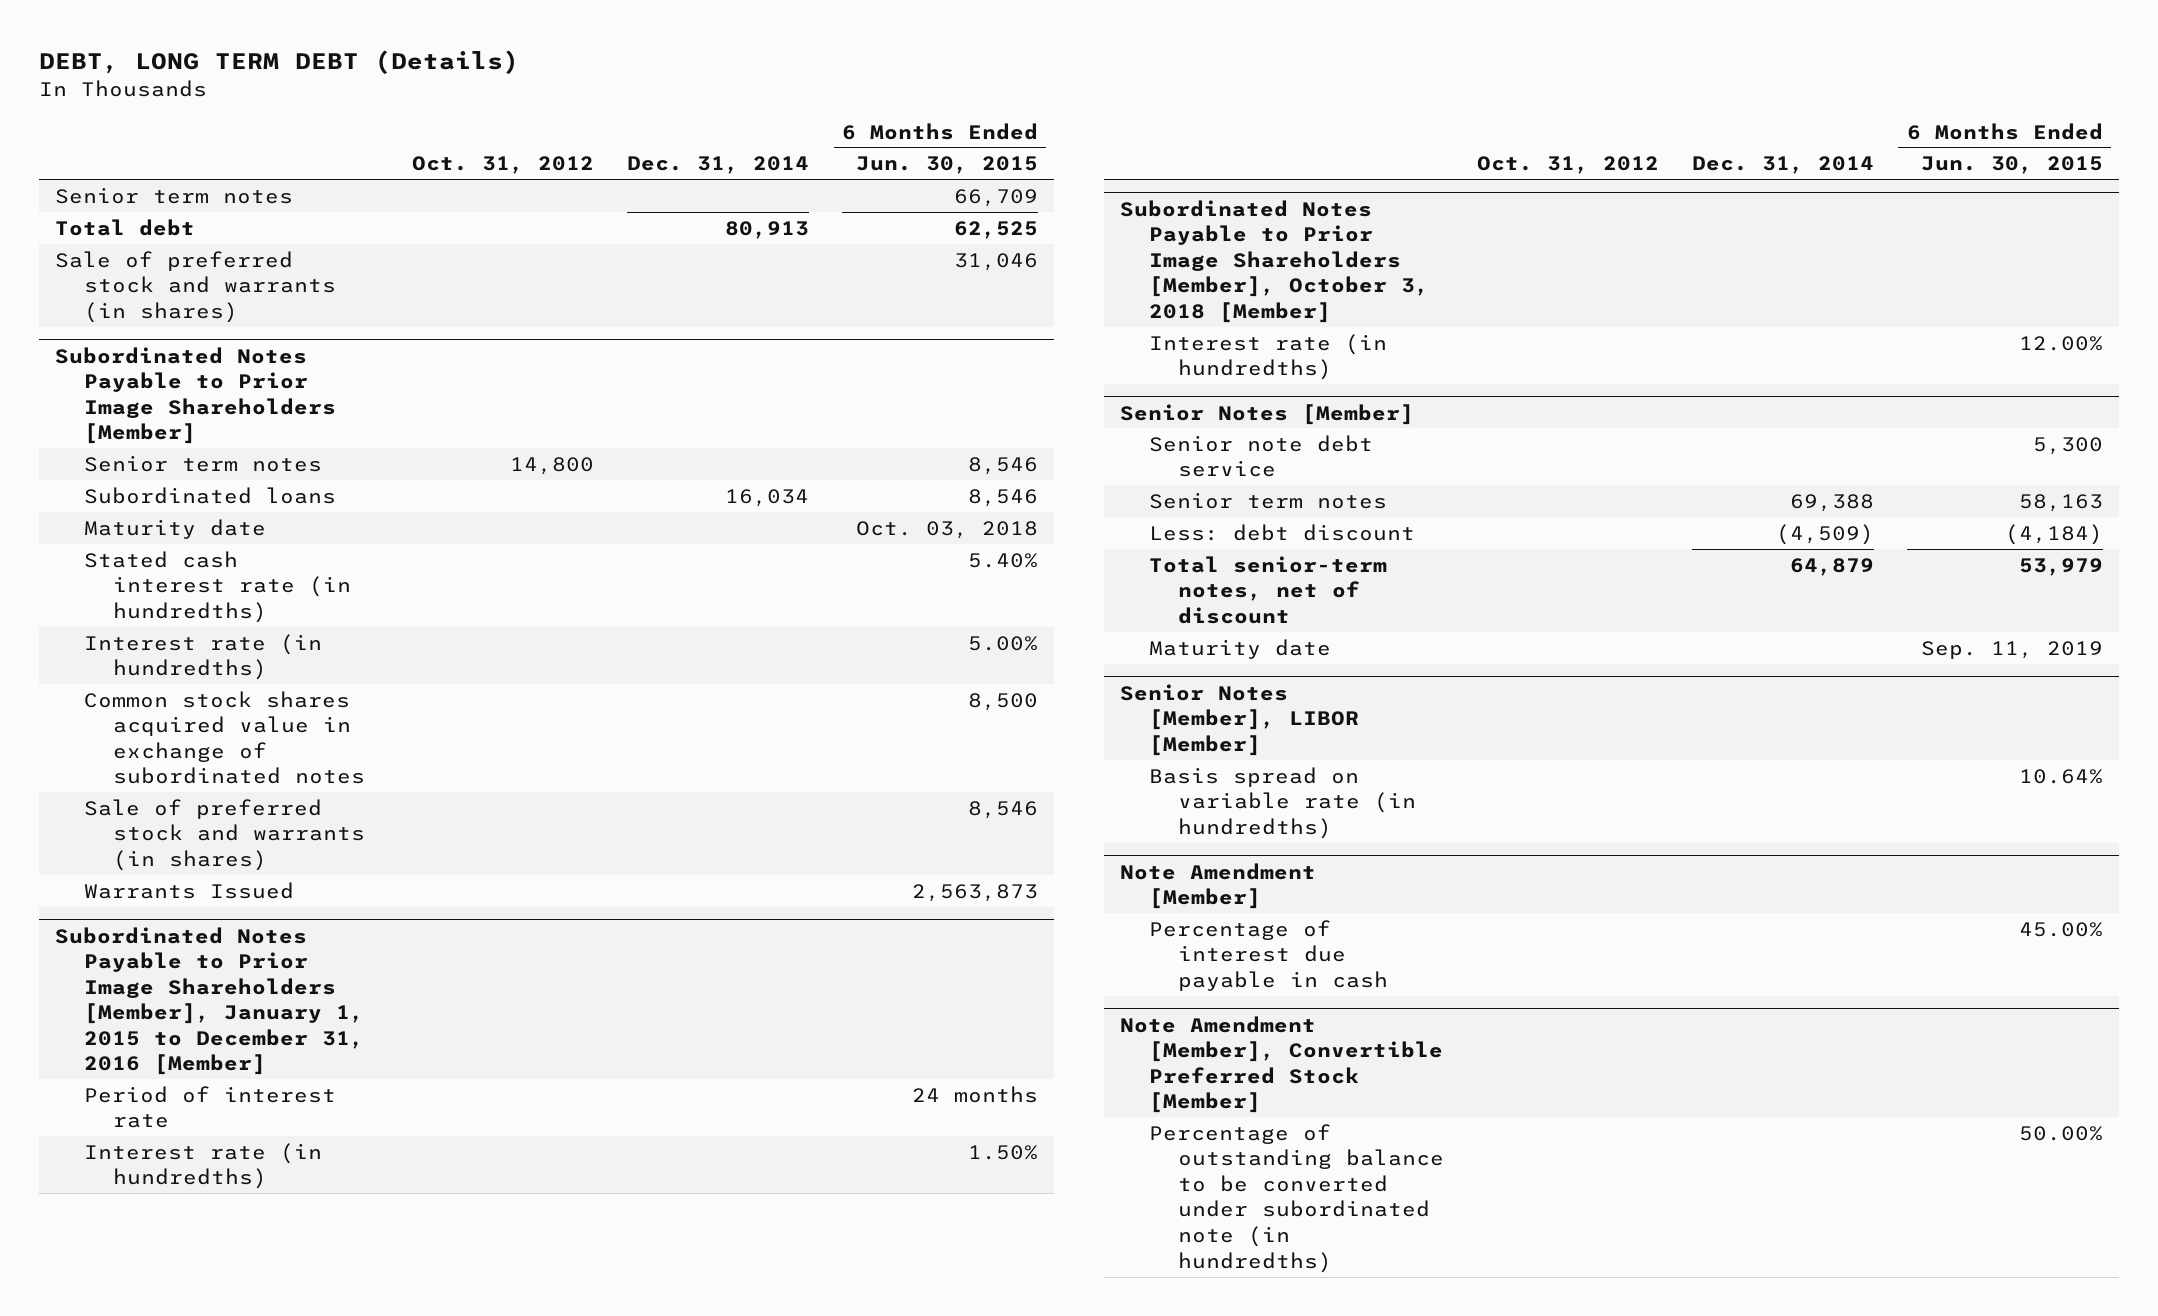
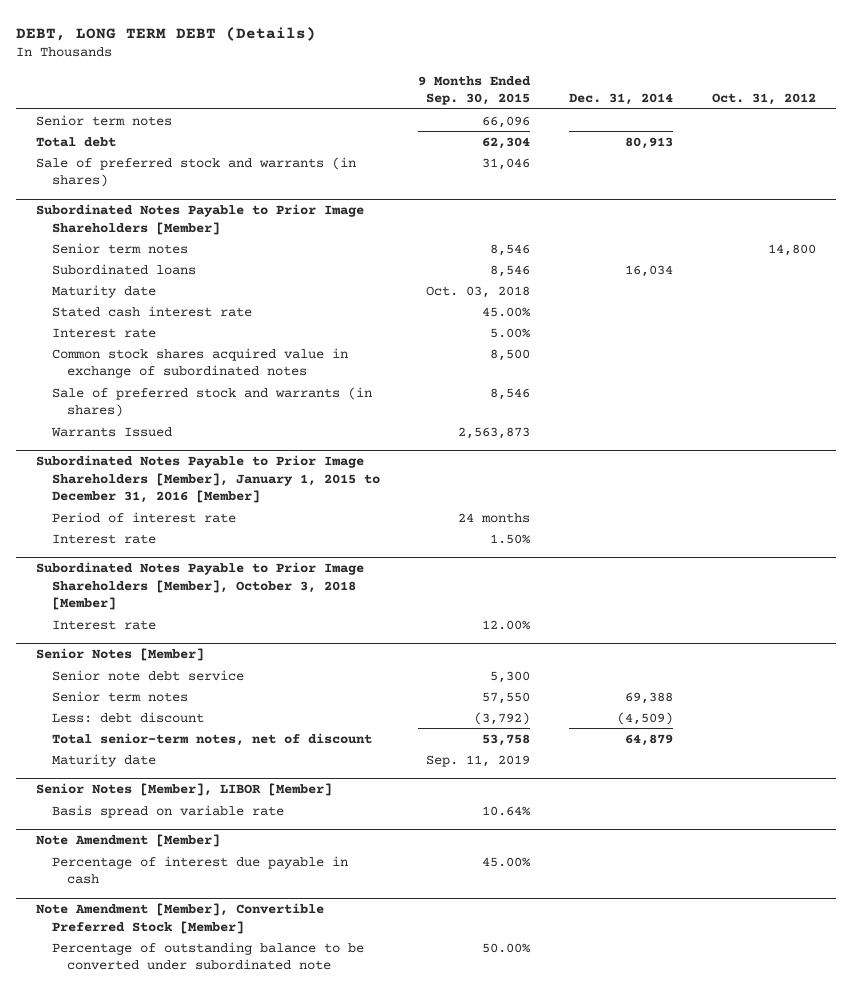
- | Oct. 31, 2012 | Dec. 31, 2014 | 6 Months Ended Jun. 30, 2015
+ | 9 Months Ended Sep. 30, 2015 | Dec. 31, 2014 | Oct. 31, 2012
@ Subordinated Notes Payable to Prior Image Shareholders [Member]
- Stated cash interest rate (in hundredths) | | | 5.40%
- Interest rate (in hundredths) | | | 5.00%
+ Stated cash interest rate | 45.00% | |
+ Interest rate | 5.00% | |
@ Subordinated Notes Payable to Prior Image Shareholders [Member], January 1, 2015 to December 31, 2016 [Member]
- Interest rate (in hundredths) | | | 1.50%
+ Interest rate | 1.50% | |
@ Subordinated Notes Payable to Prior Image Shareholders [Member], October 3, 2018 [Member]
- Interest rate (in hundredths) | | | 12.00%
+ Interest rate | 12.00% | |
@ Senior Notes [Member], LIBOR [Member]
- Basis spread on variable rate (in hundredths) | | | 10.64%
+ Basis spread on variable rate | 10.64% | |
@ Note Amendment [Member], Convertible Preferred Stock [Member]
- Percentage of outstanding balance to be converted under subordinated note (in hundredths) | | | 50.00%
+ Percentage of outstanding balance to be converted under subordinated note | 50.00% | |

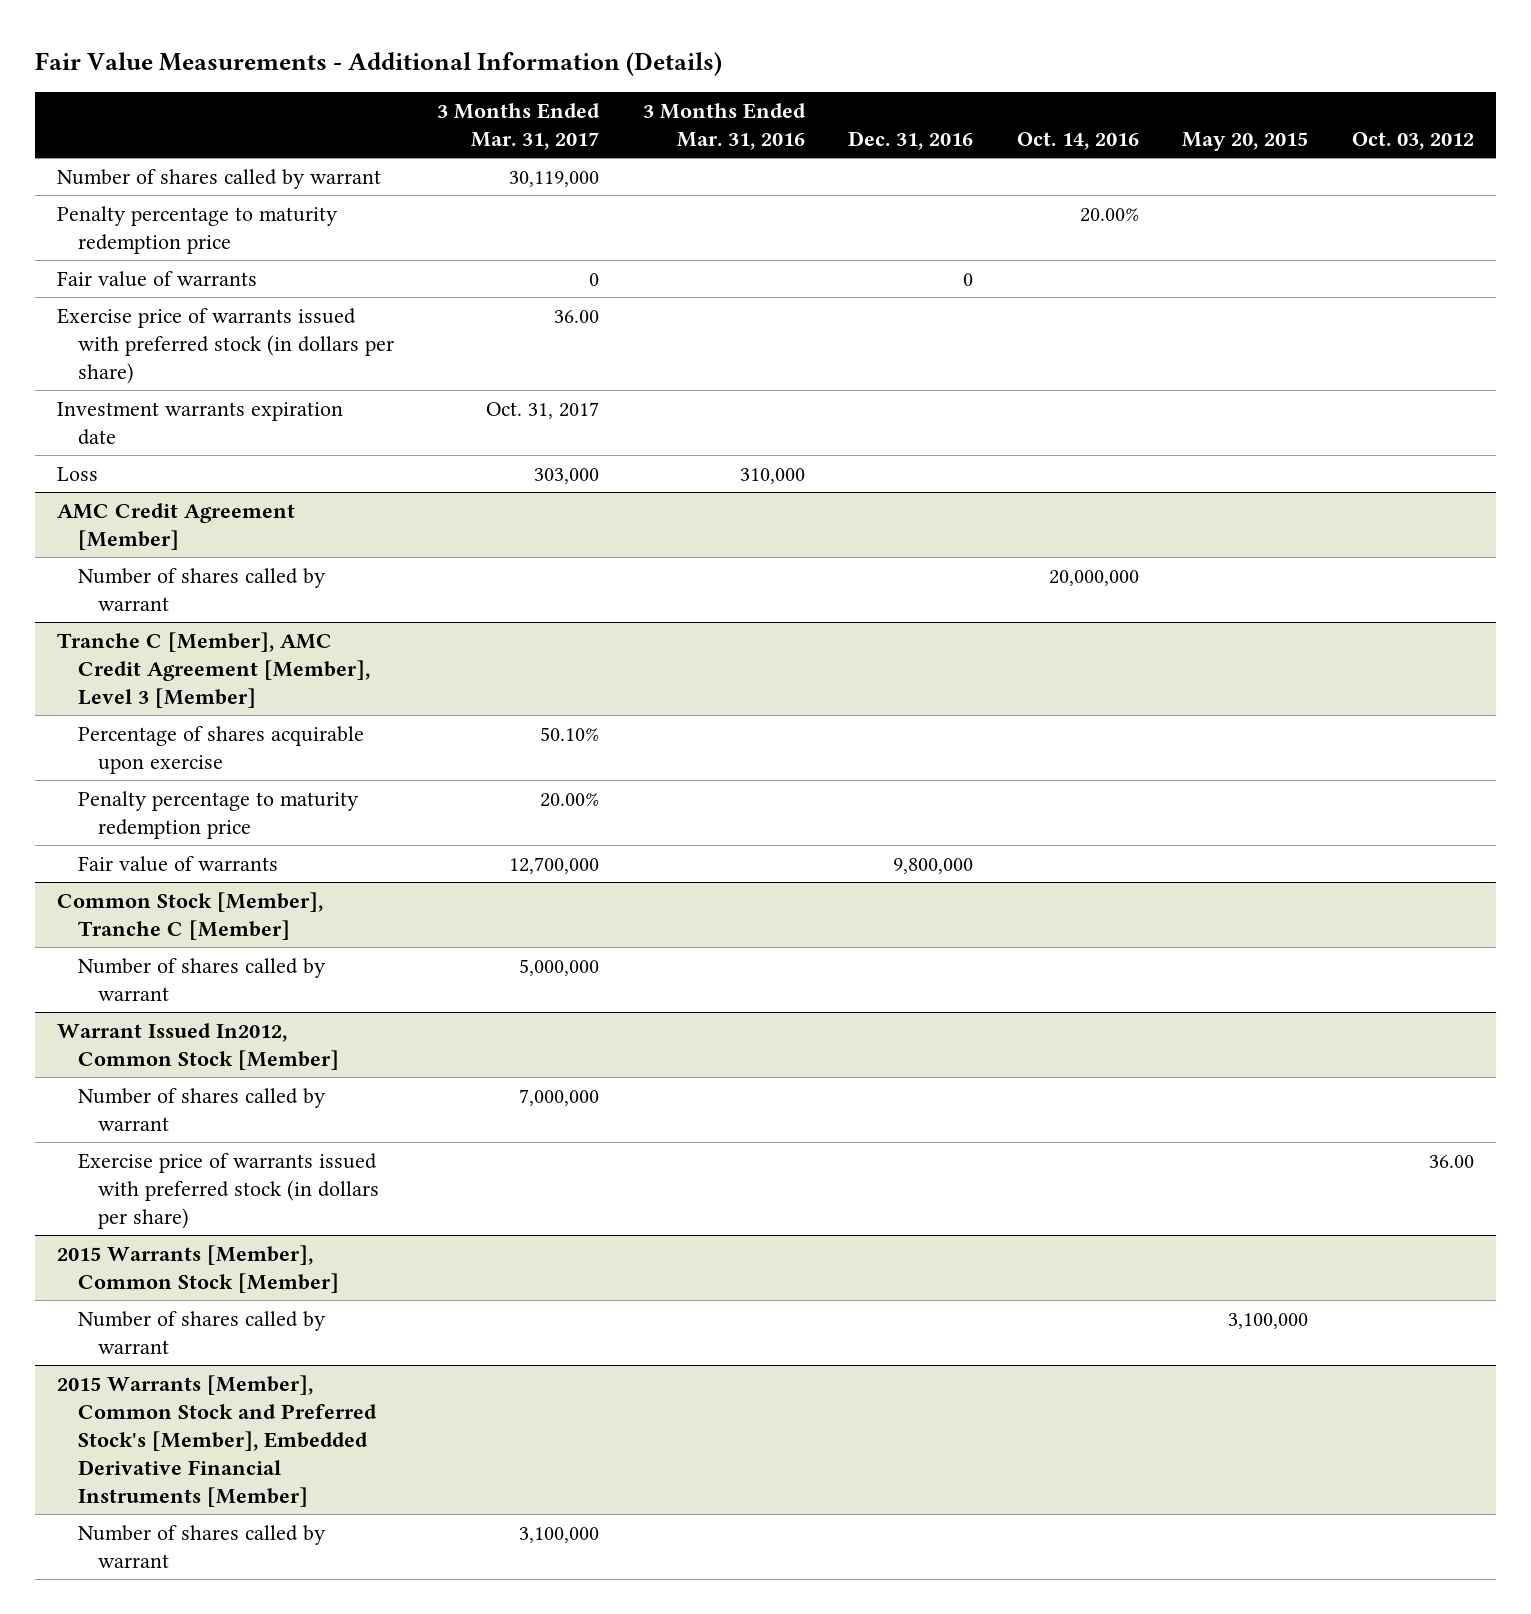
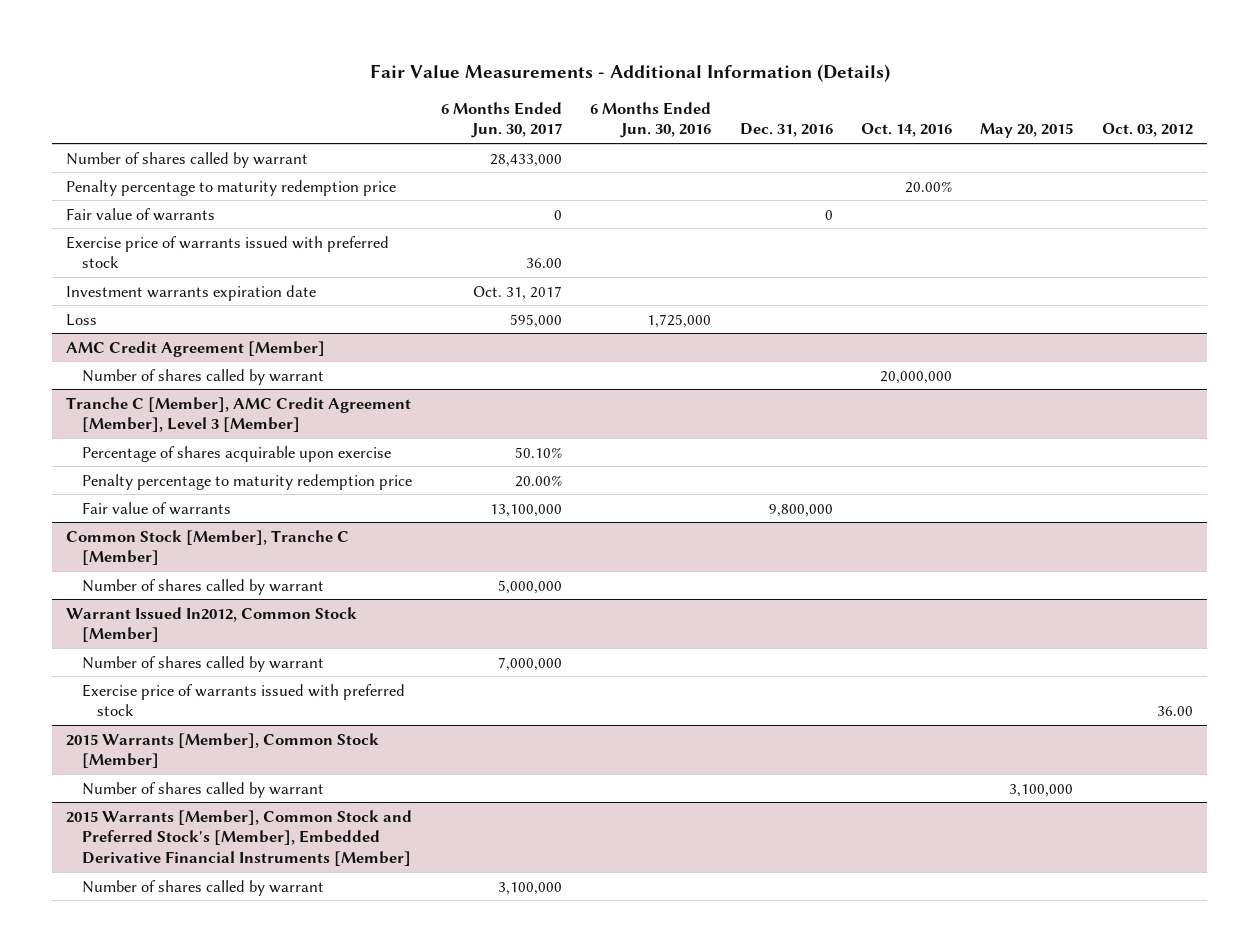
- | 3 Months Ended Mar. 31, 2017 | 3 Months Ended Mar. 31, 2016 | Dec. 31, 2016 | Oct. 14, 2016 | May 20, 2015 | Oct. 03, 2012
+ | 6 Months Ended Jun. 30, 2017 | 6 Months Ended Jun. 30, 2016 | Dec. 31, 2016 | Oct. 14, 2016 | May 20, 2015 | Oct. 03, 2012
- Exercise price of warrants issued with preferred stock (in dollars per share) | 36.00 | | | | |
+ Exercise price of warrants issued with preferred stock | 36.00 | | | | |
@ Warrant Issued In2012, Common Stock [Member]
- Exercise price of warrants issued with preferred stock (in dollars per share) | | | | | | 36.00
+ Exercise price of warrants issued with preferred stock | | | | | | 36.00

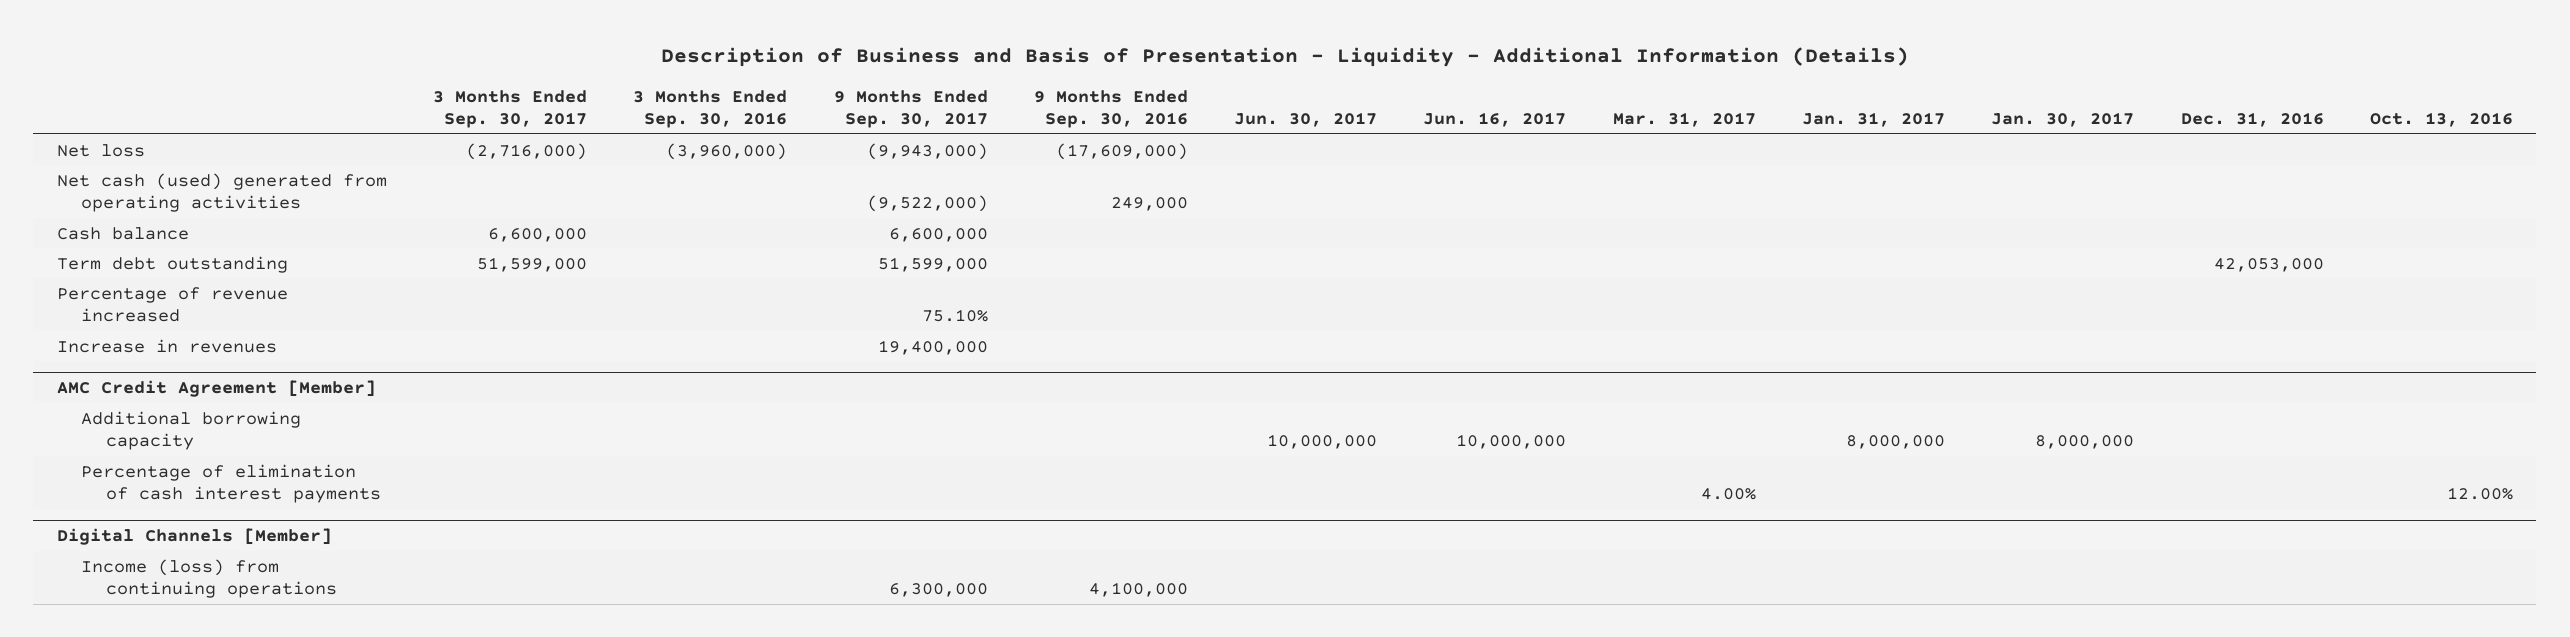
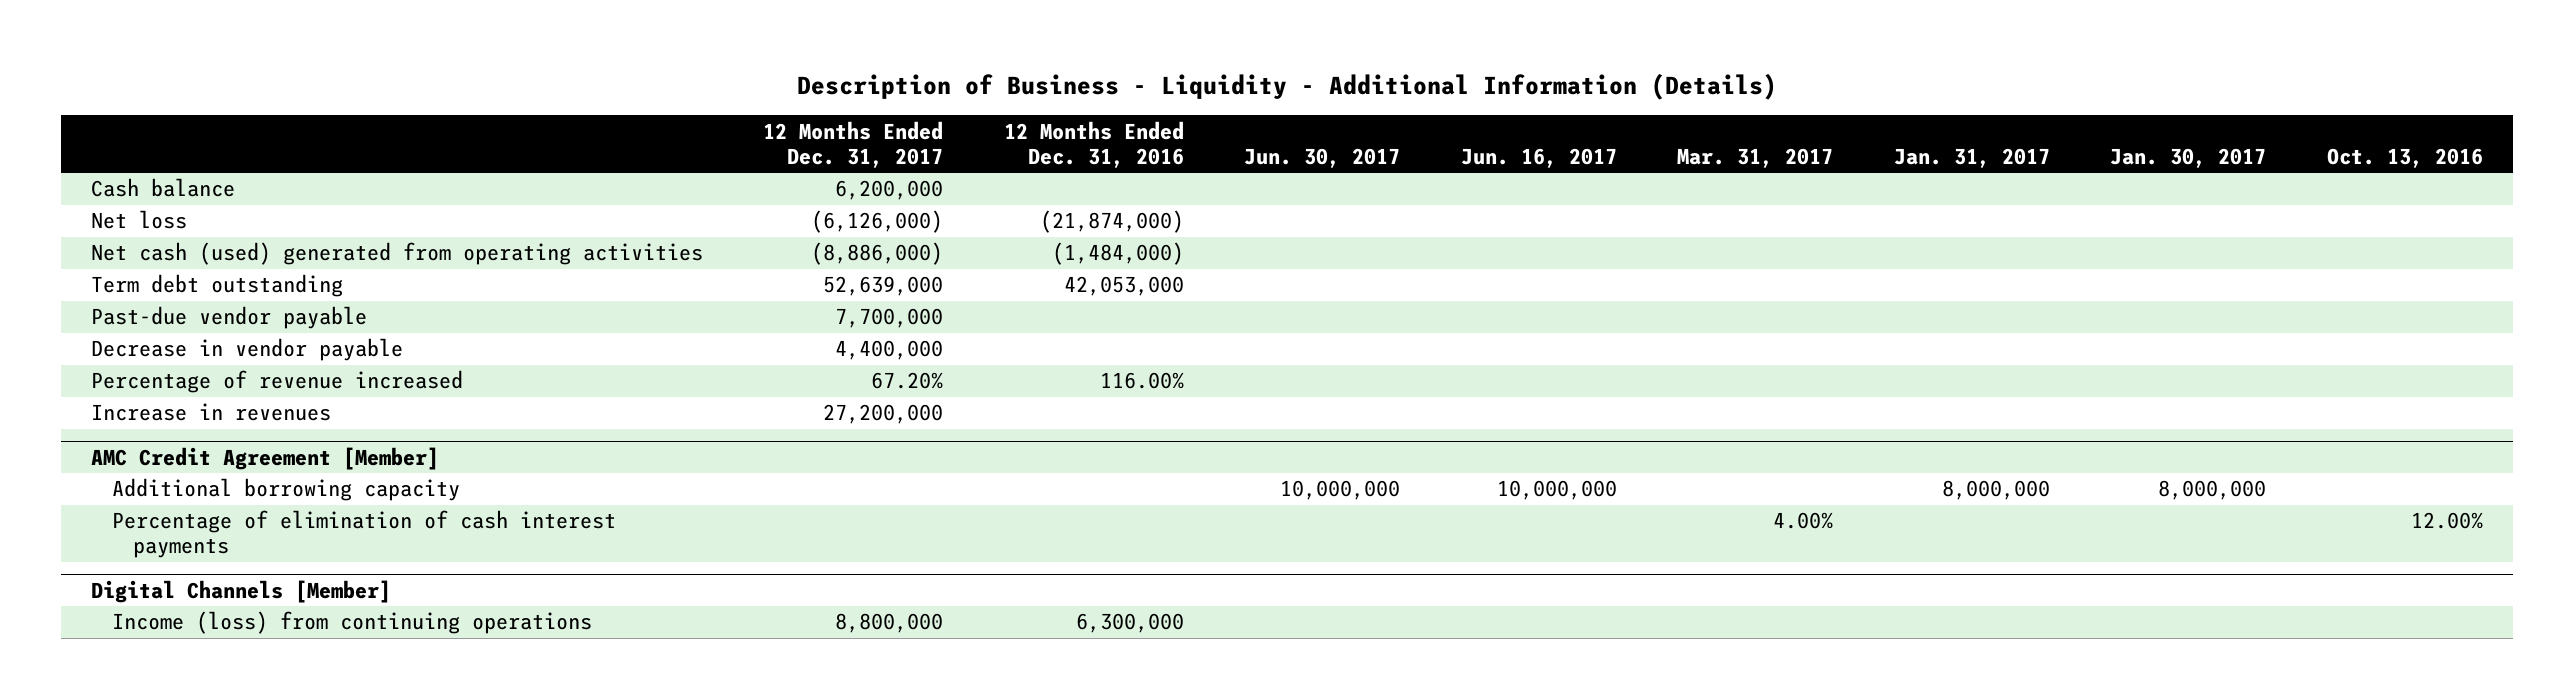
- Description of Business and Basis of Presentation - Liquidity - Additional Information (Details)
+ Description of Business - Liquidity - Additional Information (Details)
- | 3 Months Ended Sep. 30, 2017 | 3 Months Ended Sep. 30, 2016 | 9 Months Ended Sep. 30, 2017 | 9 Months Ended Sep. 30, 2016 | Jun. 30, 2017 | Jun. 16, 2017 | Mar. 31, 2017 | Jan. 31, 2017 | Jan. 30, 2017 | Dec. 31, 2016 | Oct. 13, 2016
+ | 12 Months Ended Dec. 31, 2017 | 12 Months Ended Dec. 31, 2016 | Jun. 30, 2017 | Jun. 16, 2017 | Mar. 31, 2017 | Jan. 31, 2017 | Jan. 30, 2017 | Oct. 13, 2016
moved up: Cash balance | 6,200,000 | | | | | | |
+ Past-due vendor payable | 7,700,000 | | | | | | |
+ Decrease in vendor payable | 4,400,000 | | | | | | |

